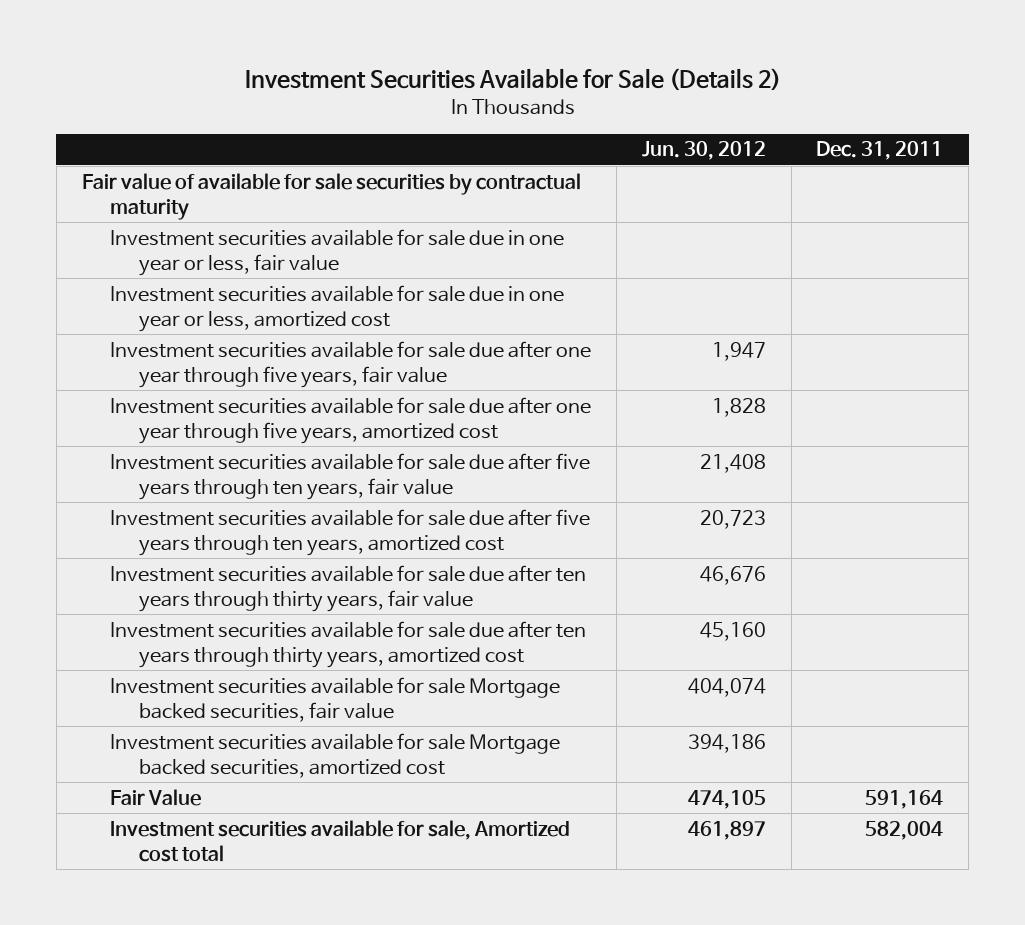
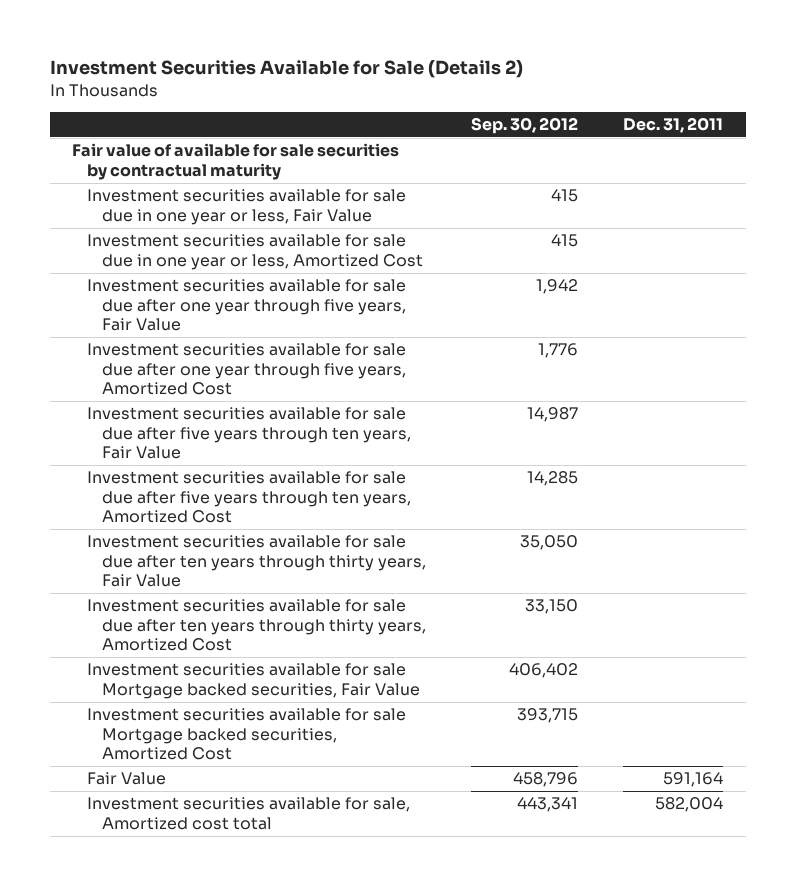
- | Jun. 30, 2012 | Dec. 31, 2011
+ | Sep. 30, 2012 | Dec. 31, 2011
- Investment securities available for sale due in one year or less, fair value
- Investment securities available for sale due in one year or less, amortized cost
- Investment securities available for sale due after one year through five years, fair value | 1,947 |
- Investment securities available for sale due after one year through five years, amortized cost | 1,828 |
- Investment securities available for sale due after five years through ten years, fair value | 21,408 |
- Investment securities available for sale due after five years through ten years, amortized cost | 20,723 |
- Investment securities available for sale due after ten years through thirty years, fair value | 46,676 |
- Investment securities available for sale due after ten years through thirty years, amortized cost | 45,160 |
- Investment securities available for sale Mortgage backed securities, fair value | 404,074 |
- Investment securities available for sale Mortgage backed securities, amortized cost | 394,186 |
+ Investment securities available for sale due in one year or less, Fair Value | 415 |
+ Investment securities available for sale due in one year or less, Amortized Cost | 415 |
+ Investment securities available for sale due after one year through five years, Fair Value | 1,942 |
+ Investment securities available for sale due after one year through five years, Amortized Cost | 1,776 |
+ Investment securities available for sale due after five years through ten years, Fair Value | 14,987 |
+ Investment securities available for sale due after five years through ten years, Amortized Cost | 14,285 |
+ Investment securities available for sale due after ten years through thirty years, Fair Value | 35,050 |
+ Investment securities available for sale due after ten years through thirty years, Amortized Cost | 33,150 |
+ Investment securities available for sale Mortgage backed securities, Fair Value | 406,402 |
+ Investment securities available for sale Mortgage backed securities, Amortized Cost | 393,715 |

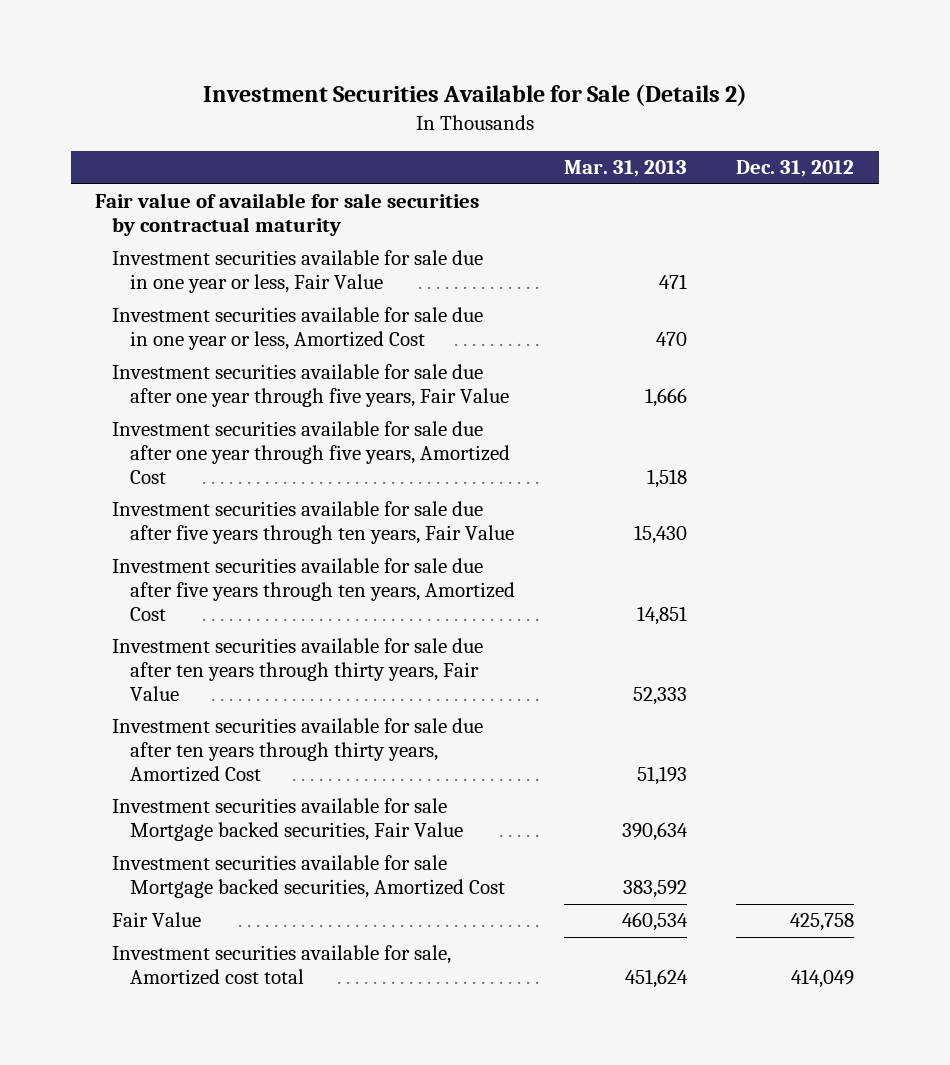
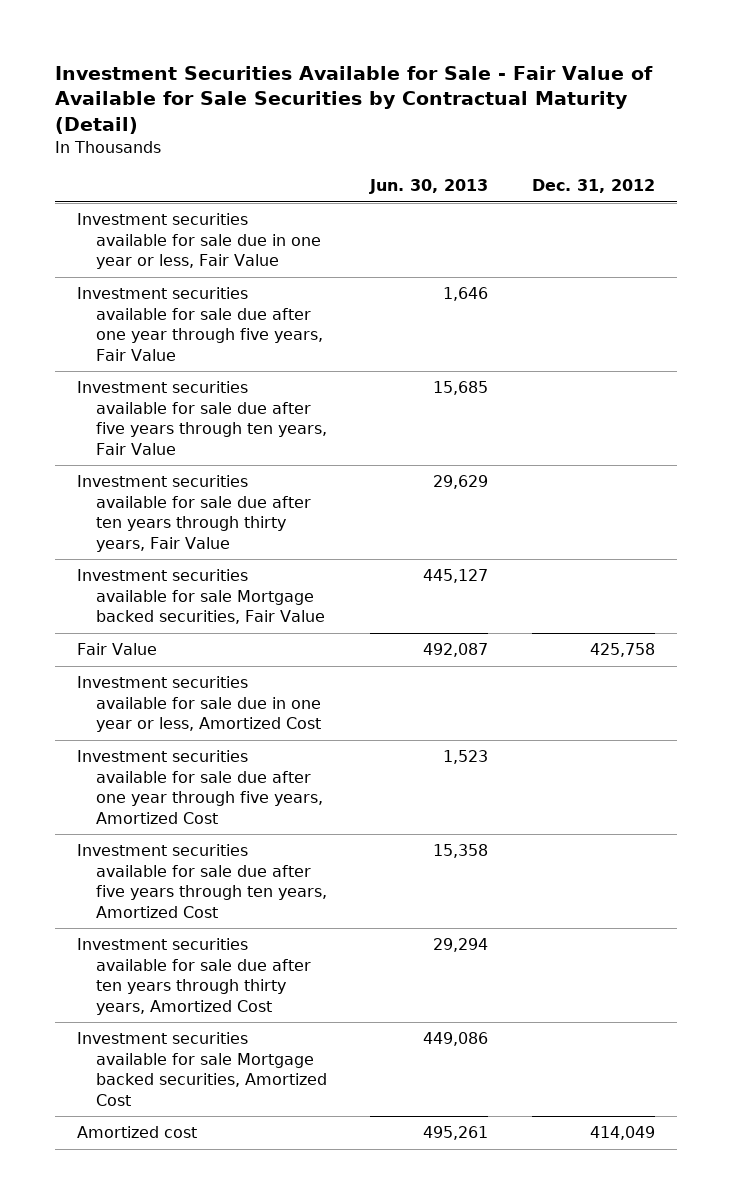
- Investment Securities Available for Sale (Details 2)
+ Investment Securities Available for Sale - Fair Value of Available for Sale Securities by Contractual Maturity (Detail)
- | Mar. 31, 2013 | Dec. 31, 2012
+ | Jun. 30, 2013 | Dec. 31, 2012
- Fair value of available for sale securities by contractual maturity
- Investment securities available for sale, Amortized cost total | 451,624 | 414,049
moved down: Investment securities available for sale due in one year or less, Amortized Cost
moved down: Investment securities available for sale due after one year through five years, Amortized Cost | 1,523 |
moved down: Investment securities available for sale due after five years through ten years, Amortized Cost | 15,358 |
moved down: Investment securities available for sale due after ten years through thirty years, Amortized Cost | 29,294 |
moved down: Investment securities available for sale Mortgage backed securities, Amortized Cost | 449,086 |
+ Amortized cost | 495,261 | 414,049

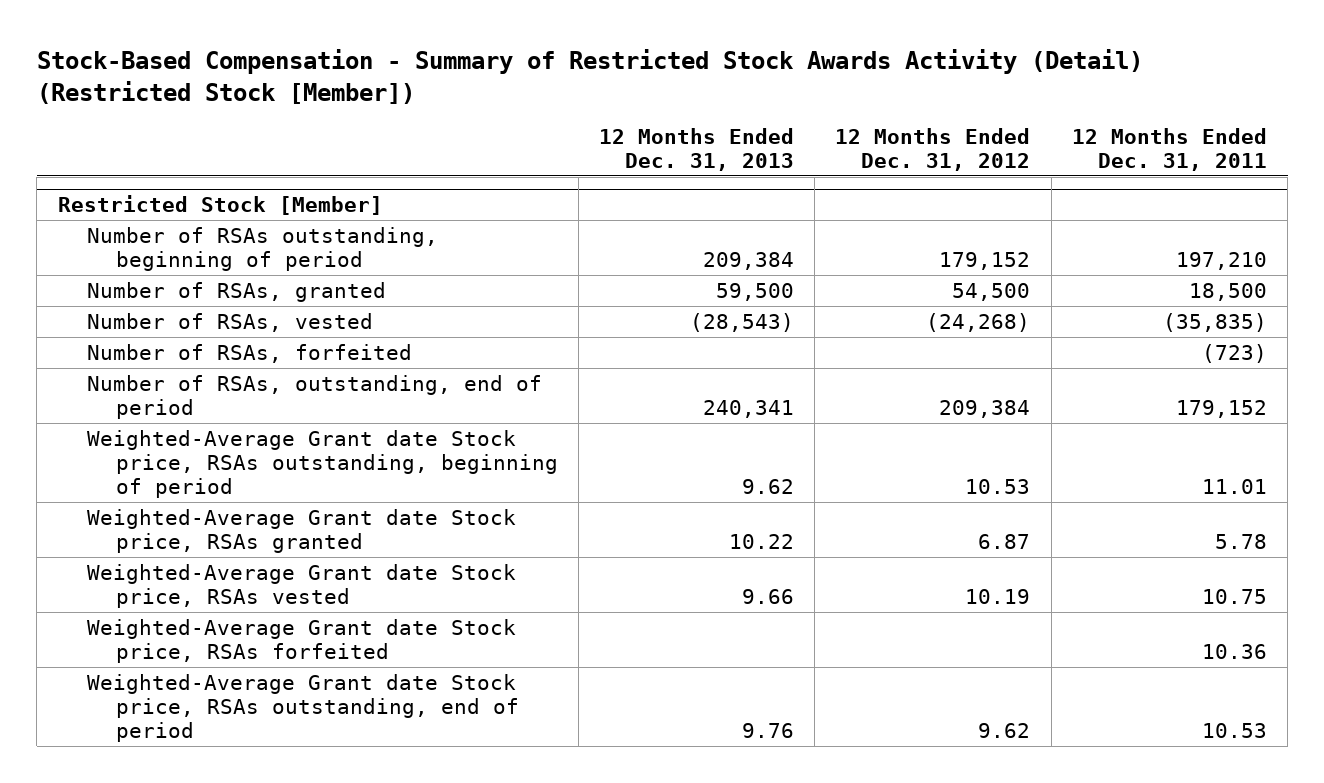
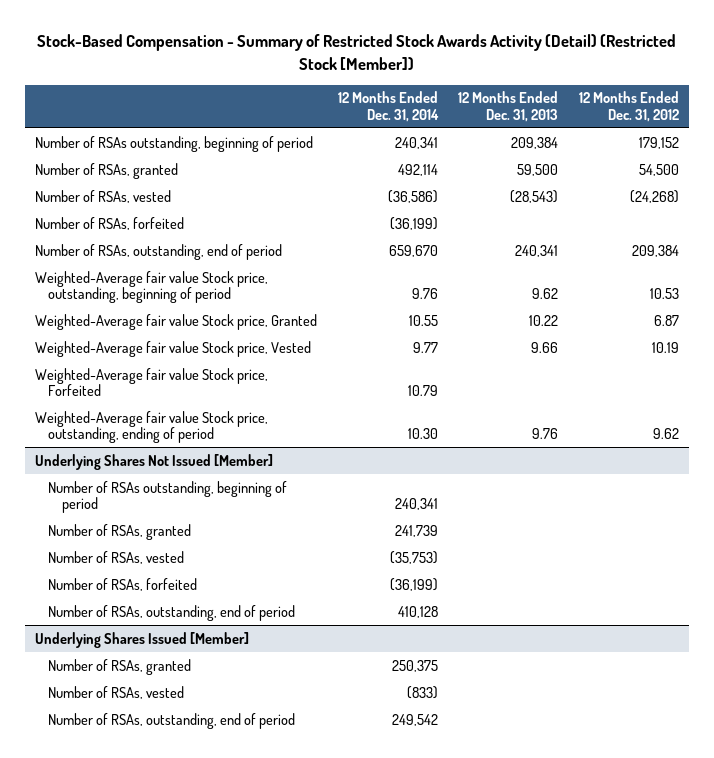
- | 12 Months Ended Dec. 31, 2013 | 12 Months Ended Dec. 31, 2012 | 12 Months Ended Dec. 31, 2011
+ | 12 Months Ended Dec. 31, 2014 | 12 Months Ended Dec. 31, 2013 | 12 Months Ended Dec. 31, 2012
- Restricted Stock [Member]
- Weighted-Average Grant date Stock price, RSAs outstanding, beginning of period | 9.62 | 10.53 | 11.01
- Weighted-Average Grant date Stock price, RSAs granted | 10.22 | 6.87 | 5.78
- Weighted-Average Grant date Stock price, RSAs vested | 9.66 | 10.19 | 10.75
- Weighted-Average Grant date Stock price, RSAs forfeited | | | 10.36
- Weighted-Average Grant date Stock price, RSAs outstanding, end of period | 9.76 | 9.62 | 10.53
+ Weighted-Average fair value Stock price, outstanding, beginning of period | 9.76 | 9.62 | 10.53
+ Weighted-Average fair value Stock price, Granted | 10.55 | 10.22 | 6.87
+ Weighted-Average fair value Stock price, Vested | 9.77 | 9.66 | 10.19
+ Weighted-Average fair value Stock price, Forfeited | 10.79 | |
+ Weighted-Average fair value Stock price, outstanding, ending of period | 10.30 | 9.76 | 9.62
+ Underlying Shares Not Issued [Member]
+ Number of RSAs outstanding, beginning of period | 240,341 | |
+ Number of RSAs, granted | 241,739 | |
+ Number of RSAs, vested | (35,753) | |
+ Number of RSAs, forfeited | (36,199) | |
+ Number of RSAs, outstanding, end of period | 410,128 | |
+ Underlying Shares Issued [Member]
+ Number of RSAs, granted | 250,375 | |
+ Number of RSAs, vested | (833) | |
+ Number of RSAs, outstanding, end of period | 249,542 | |

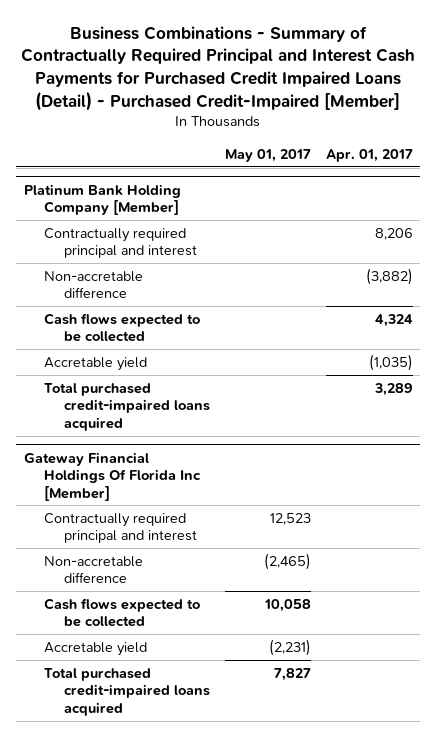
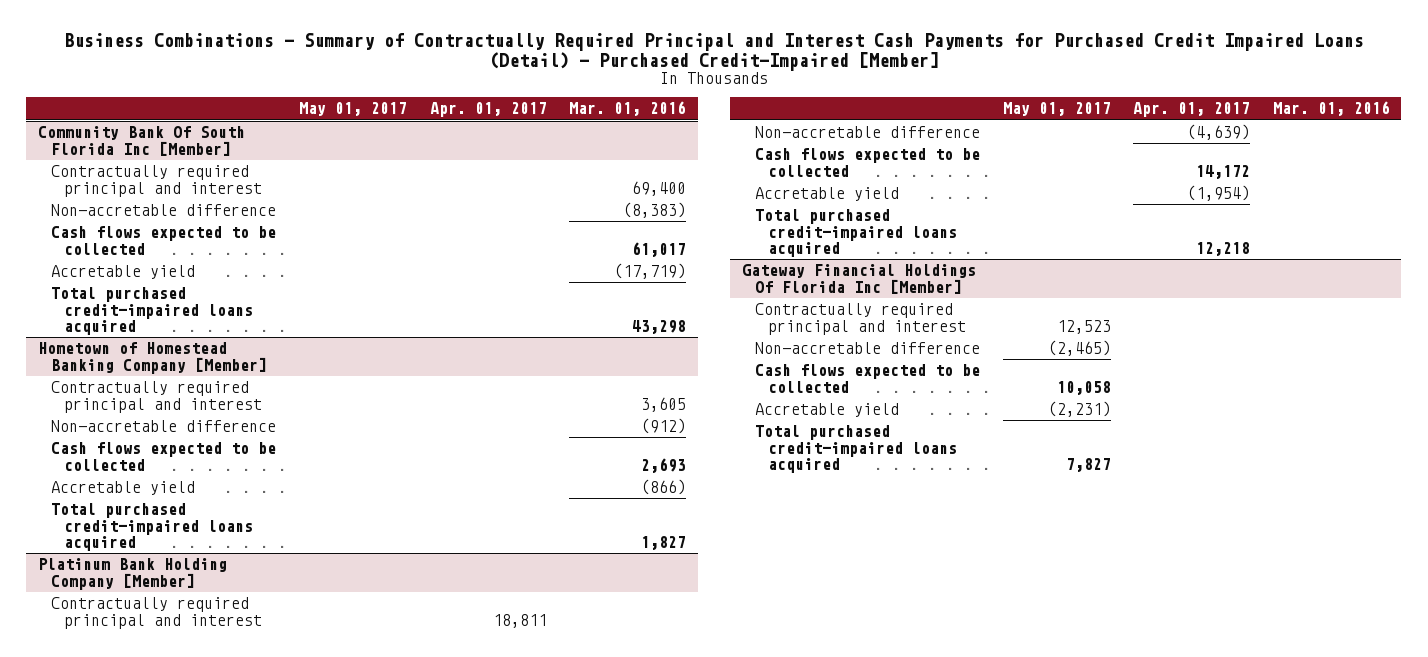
- | May 01, 2017 | Apr. 01, 2017
+ | May 01, 2017 | Apr. 01, 2017 | Mar. 01, 2016
+ Community Bank Of South Florida Inc [Member]
+ Contractually required principal and interest | | | 69,400
+ Non-accretable difference | | | (8,383)
+ Cash flows expected to be collected | | | 61,017
+ Accretable yield | | | (17,719)
+ Total purchased credit-impaired loans acquired | | | 43,298
+ Hometown of Homestead Banking Company [Member]
+ Contractually required principal and interest | | | 3,605
+ Non-accretable difference | | | (912)
+ Cash flows expected to be collected | | | 2,693
+ Accretable yield | | | (866)
+ Total purchased credit-impaired loans acquired | | | 1,827
@ Platinum Bank Holding Company [Member]
- Contractually required principal and interest | | 8,206
- Non-accretable difference | | (3,882)
- Cash flows expected to be collected | | 4,324
- Accretable yield | | (1,035)
- Total purchased credit-impaired loans acquired | | 3,289
+ Contractually required principal and interest | | 18,811 |
+ Non-accretable difference | | (4,639) |
+ Cash flows expected to be collected | | 14,172 |
+ Accretable yield | | (1,954) |
+ Total purchased credit-impaired loans acquired | | 12,218 |

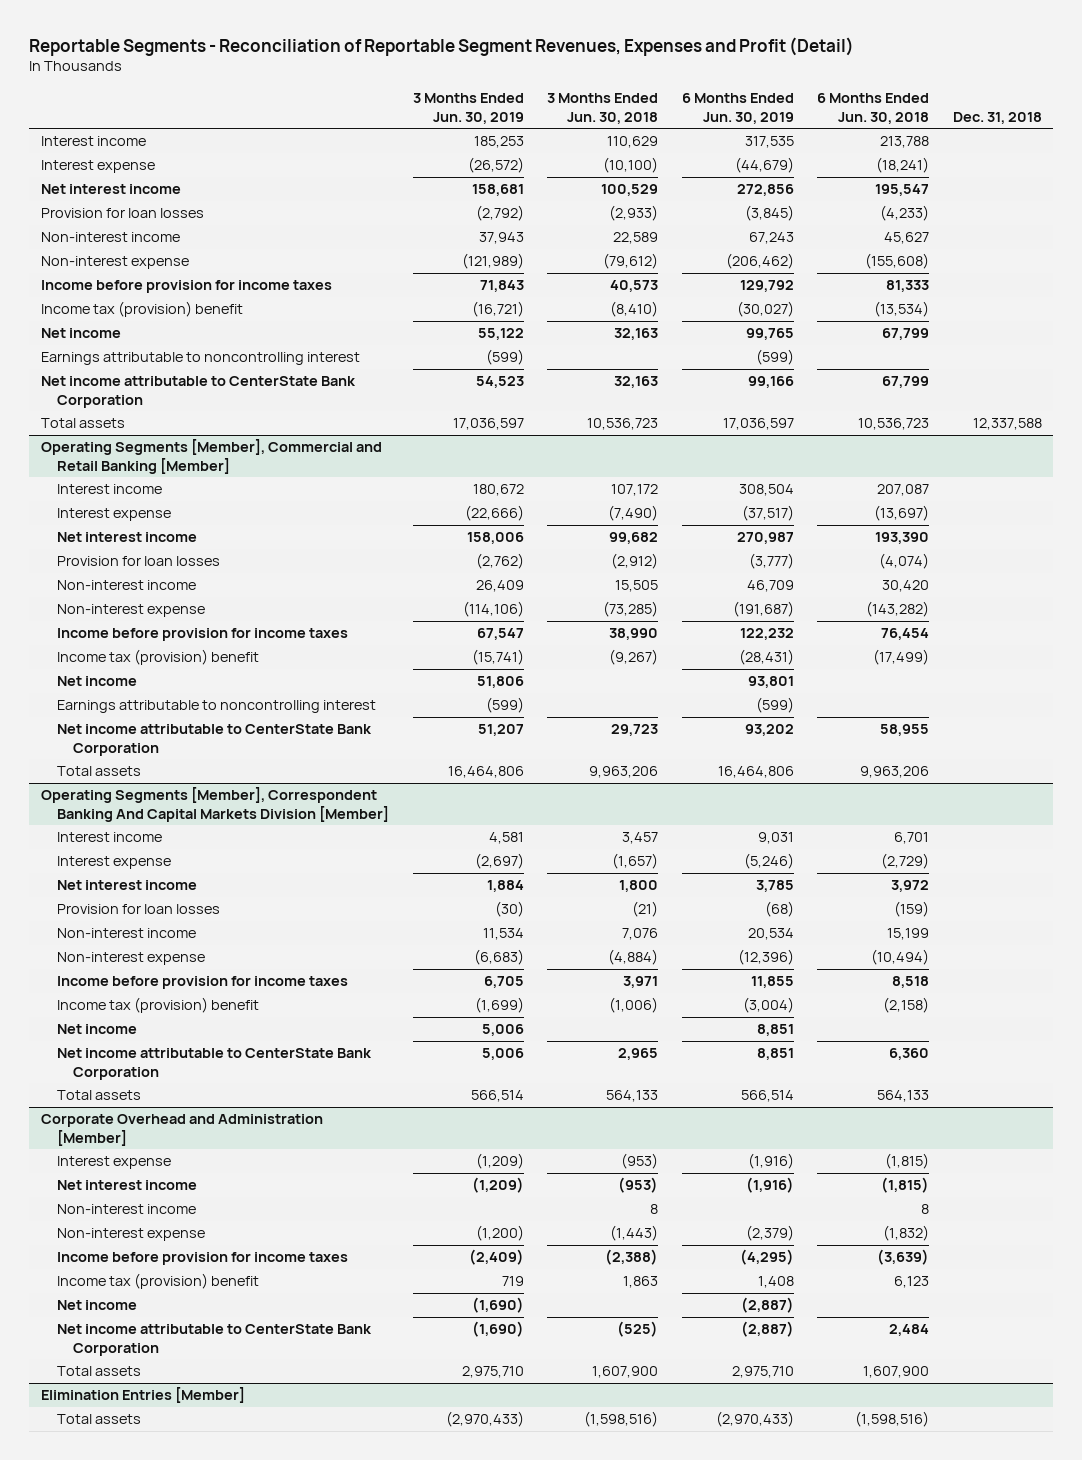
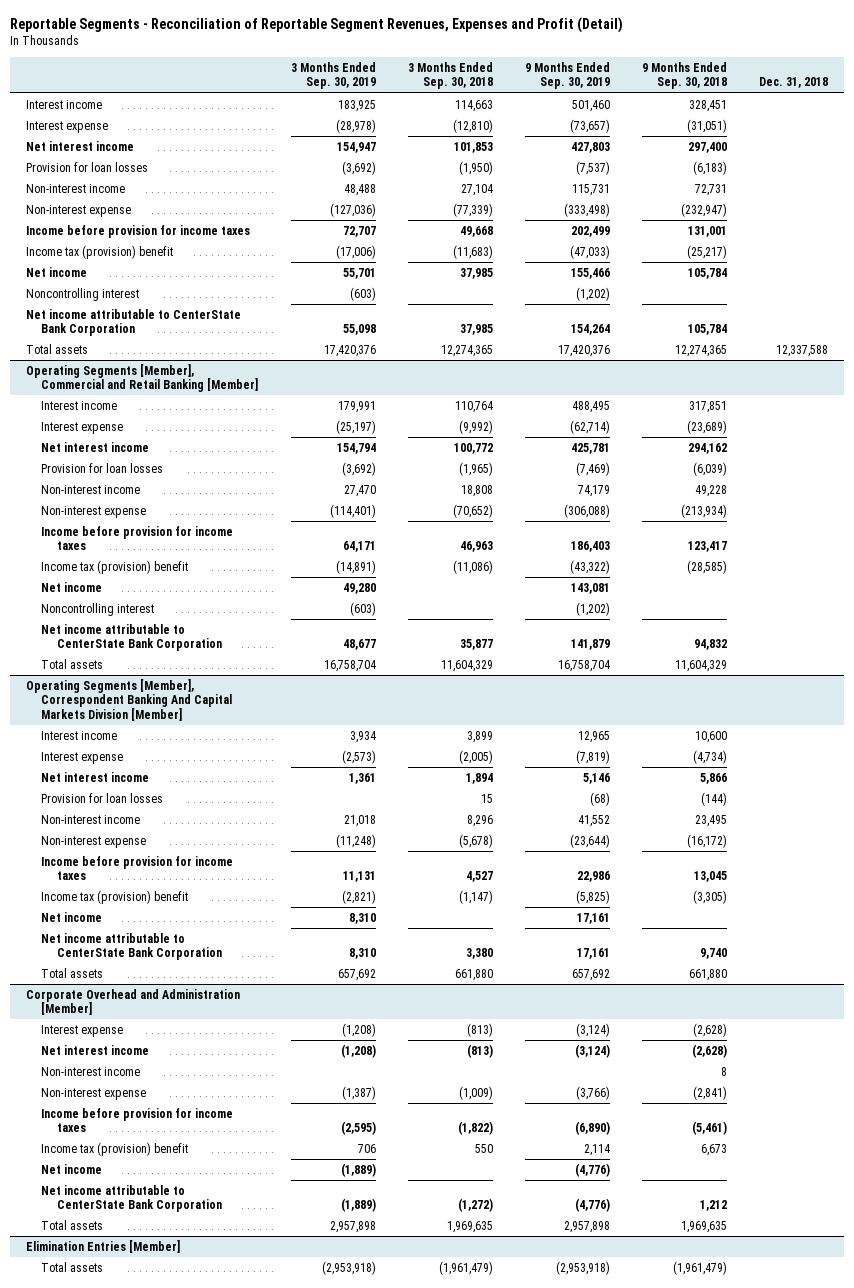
- | 3 Months Ended Jun. 30, 2019 | 3 Months Ended Jun. 30, 2018 | 6 Months Ended Jun. 30, 2019 | 6 Months Ended Jun. 30, 2018 | Dec. 31, 2018
+ | 3 Months Ended Sep. 30, 2019 | 3 Months Ended Sep. 30, 2018 | 9 Months Ended Sep. 30, 2019 | 9 Months Ended Sep. 30, 2018 | Dec. 31, 2018
- Earnings attributable to noncontrolling interest | (599) | | (599) | |
+ Noncontrolling interest | (603) | | (1,202) | |
@ Operating Segments [Member], Commercial and Retail Banking [Member]
- Earnings attributable to noncontrolling interest | (599) | | (599) | |
+ Noncontrolling interest | (603) | | (1,202) | |

